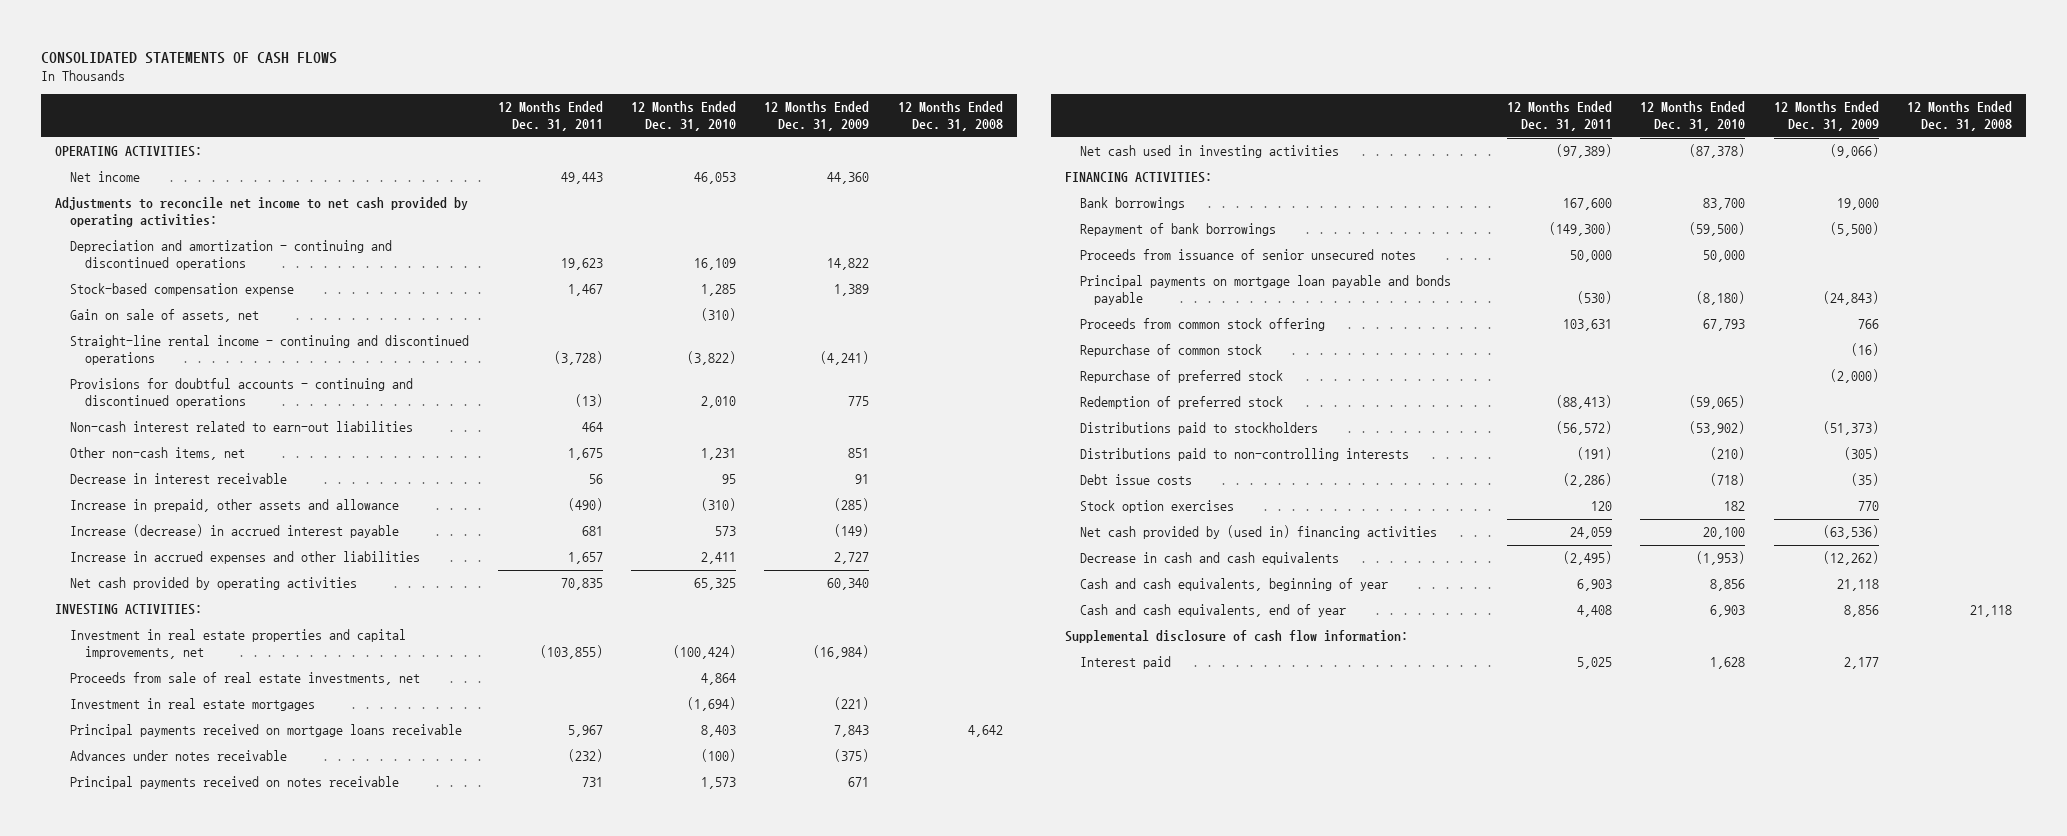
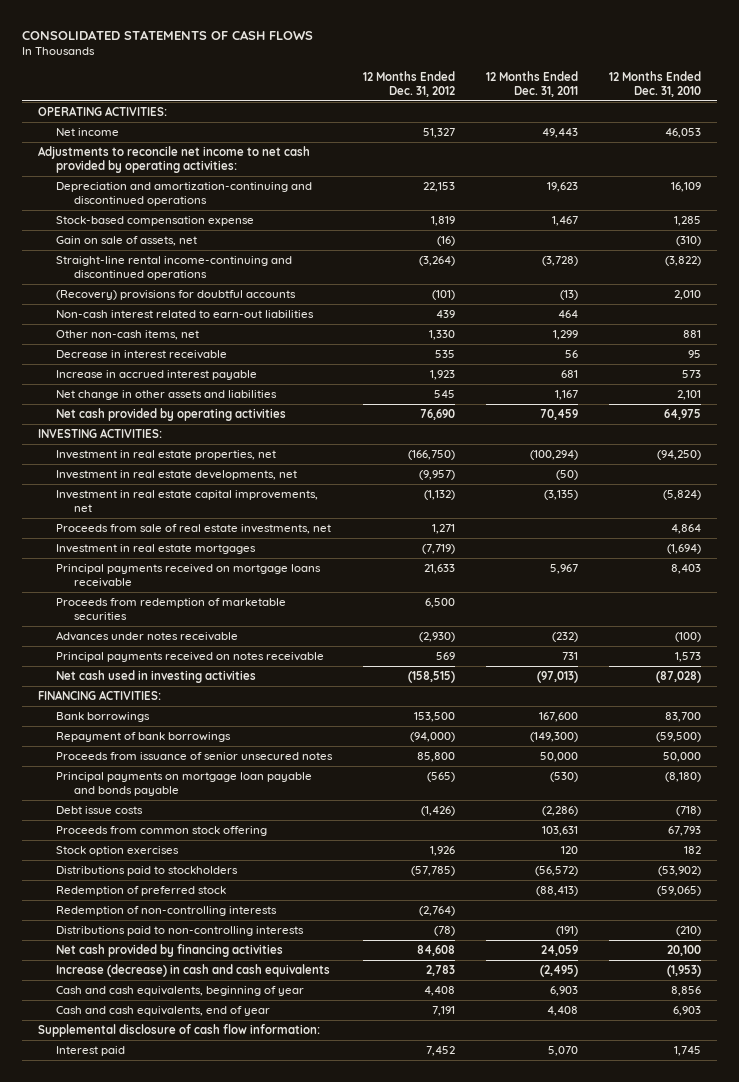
- | 12 Months Ended Dec. 31, 2011 | 12 Months Ended Dec. 31, 2010 | 12 Months Ended Dec. 31, 2009 | 12 Months Ended Dec. 31, 2008
+ | 12 Months Ended Dec. 31, 2012 | 12 Months Ended Dec. 31, 2011 | 12 Months Ended Dec. 31, 2010
- Depreciation and amortization - continuing and discontinued operations | 19,623 | 16,109 | 14,822 |
+ Depreciation and amortization-continuing and discontinued operations | 22,153 | 19,623 | 16,109
- Straight-line rental income - continuing and discontinued operations | (3,728) | (3,822) | (4,241) |
- Provisions for doubtful accounts - continuing and discontinued operations | (13) | 2,010 | 775 |
+ Straight-line rental income-continuing and discontinued operations | (3,264) | (3,728) | (3,822)
+ (Recovery) provisions for doubtful accounts | (101) | (13) | 2,010
- Other non-cash items, net | 1,675 | 1,231 | 851 |
+ Other non-cash items, net | 1,330 | 1,299 | 881
- Increase in prepaid, other assets and allowance | (490) | (310) | (285) |
- Increase (decrease) in accrued interest payable | 681 | 573 | (149) |
- Increase in accrued expenses and other liabilities | 1,657 | 2,411 | 2,727 |
- Net cash provided by operating activities | 70,835 | 65,325 | 60,340 |
+ Increase in accrued interest payable | 1,923 | 681 | 573
+ Net change in other assets and liabilities | 545 | 1,167 | 2,101
+ Net cash provided by operating activities | 76,690 | 70,459 | 64,975
- Investment in real estate properties and capital improvements, net | (103,855) | (100,424) | (16,984) |
+ Investment in real estate properties, net | (166,750) | (100,294) | (94,250)
+ Investment in real estate developments, net | (9,957) | (50) |
+ Investment in real estate capital improvements, net | (1,132) | (3,135) | (5,824)
+ Proceeds from redemption of marketable securities | 6,500 | |
- Net cash used in investing activities | (97,389) | (87,378) | (9,066) |
+ Net cash used in investing activities | (158,515) | (97,013) | (87,028)
moved up: Debt issue costs | (1,426) | (2,286) | (718)
- Repurchase of common stock | | | (16) |
- Repurchase of preferred stock | | | (2,000) |
moved up: Stock option exercises | 1,926 | 120 | 182
moved down: Redemption of preferred stock | | (88,413) | (59,065)
+ Redemption of non-controlling interests | (2,764) | |
- Net cash provided by (used in) financing activities | 24,059 | 20,100 | (63,536) |
- Decrease in cash and cash equivalents | (2,495) | (1,953) | (12,262) |
+ Net cash provided by financing activities | 84,608 | 24,059 | 20,100
+ Increase (decrease) in cash and cash equivalents | 2,783 | (2,495) | (1,953)
- Interest paid | 5,025 | 1,628 | 2,177 |
+ Interest paid | 7,452 | 5,070 | 1,745

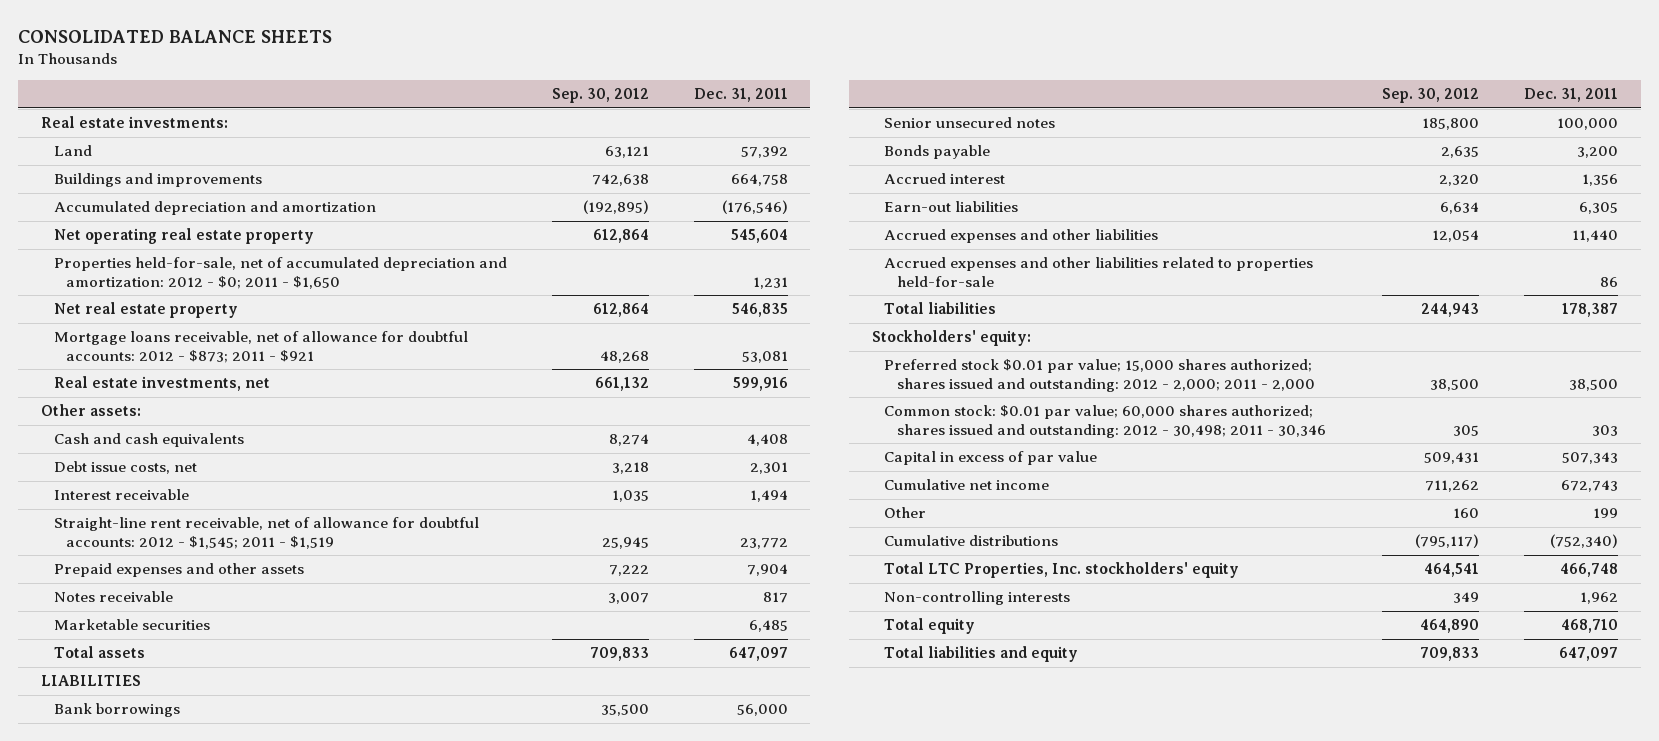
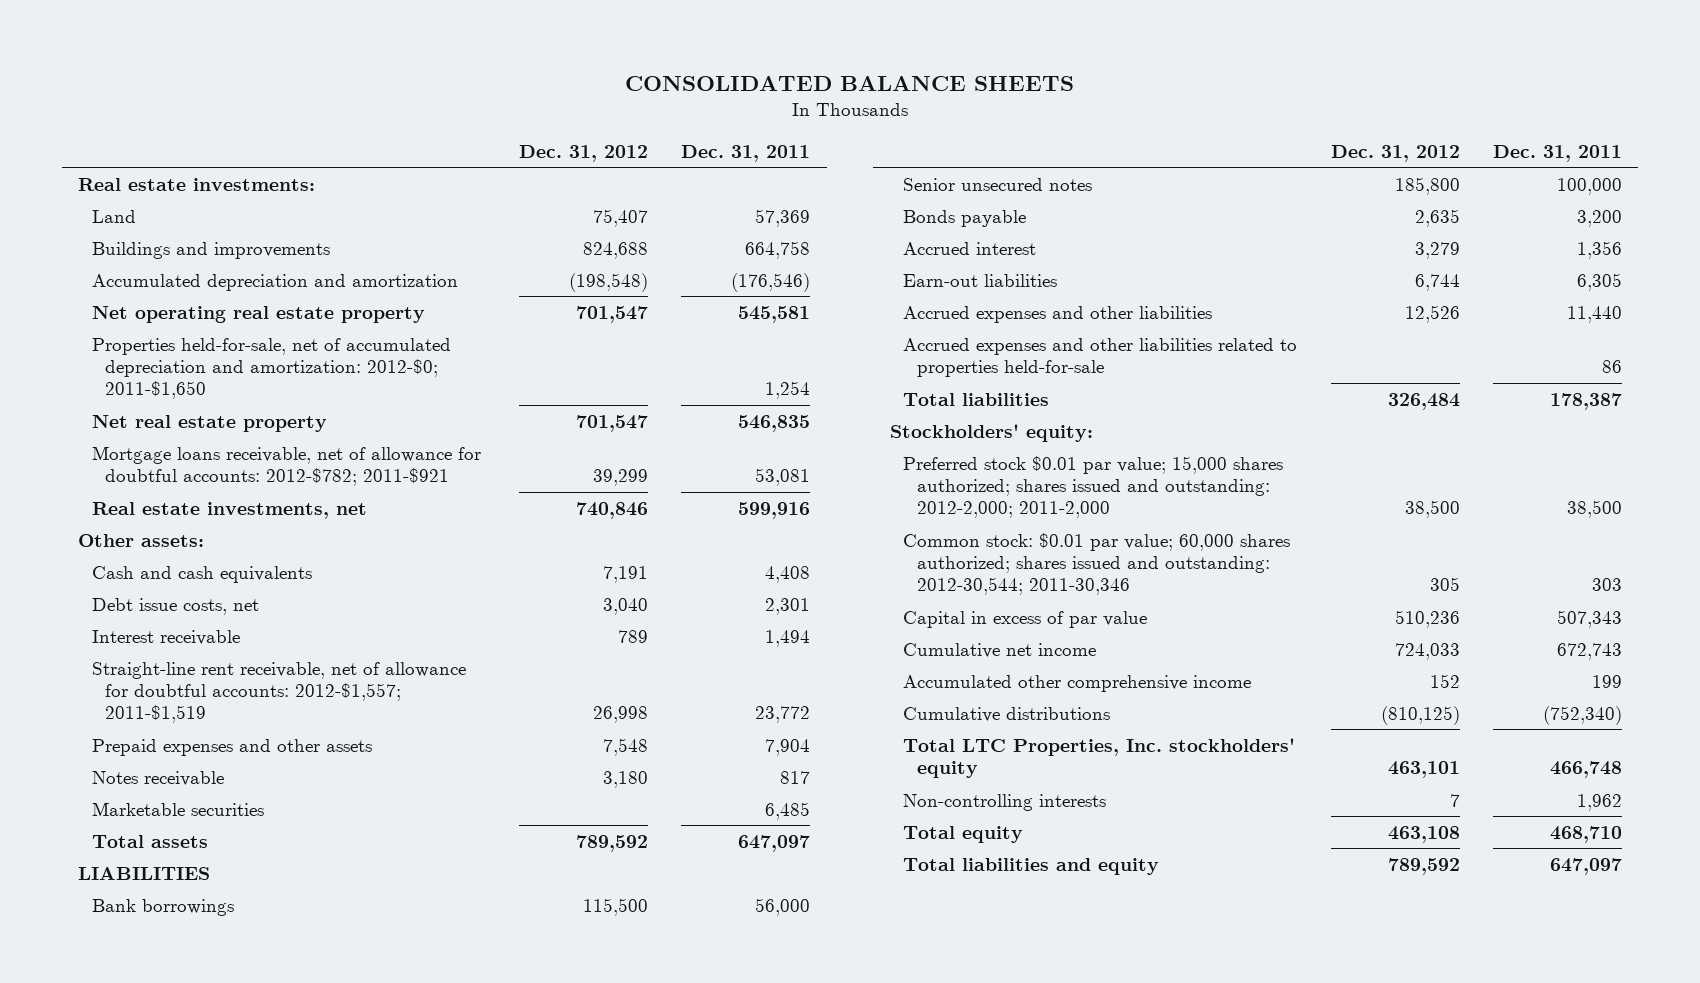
- | Sep. 30, 2012 | Dec. 31, 2011
+ | Dec. 31, 2012 | Dec. 31, 2011
- Land | 63,121 | 57,392
+ Land | 75,407 | 57,369
- Net operating real estate property | 612,864 | 545,604
- Properties held-for-sale, net of accumulated depreciation and amortization: 2012 - $0; 2011 - $1,650 | | 1,231
+ Net operating real estate property | 701,547 | 545,581
+ Properties held-for-sale, net of accumulated depreciation and amortization: 2012-$0; 2011-$1,650 | | 1,254
- Mortgage loans receivable, net of allowance for doubtful accounts: 2012 - $873; 2011 - $921 | 48,268 | 53,081
+ Mortgage loans receivable, net of allowance for doubtful accounts: 2012-$782; 2011-$921 | 39,299 | 53,081
- Straight-line rent receivable, net of allowance for doubtful accounts: 2012 - $1,545; 2011 - $1,519 | 25,945 | 23,772
+ Straight-line rent receivable, net of allowance for doubtful accounts: 2012-$1,557; 2011-$1,519 | 26,998 | 23,772
- Preferred stock $0.01 par value; 15,000 shares authorized; shares issued and outstanding: 2012 - 2,000; 2011 - 2,000 | 38,500 | 38,500
- Common stock: $0.01 par value; 60,000 shares authorized; shares issued and outstanding: 2012 - 30,498; 2011 - 30,346 | 305 | 303
+ Preferred stock $0.01 par value; 15,000 shares authorized; shares issued and outstanding: 2012-2,000; 2011-2,000 | 38,500 | 38,500
+ Common stock: $0.01 par value; 60,000 shares authorized; shares issued and outstanding: 2012-30,544; 2011-30,346 | 305 | 303
- Other | 160 | 199
+ Accumulated other comprehensive income | 152 | 199

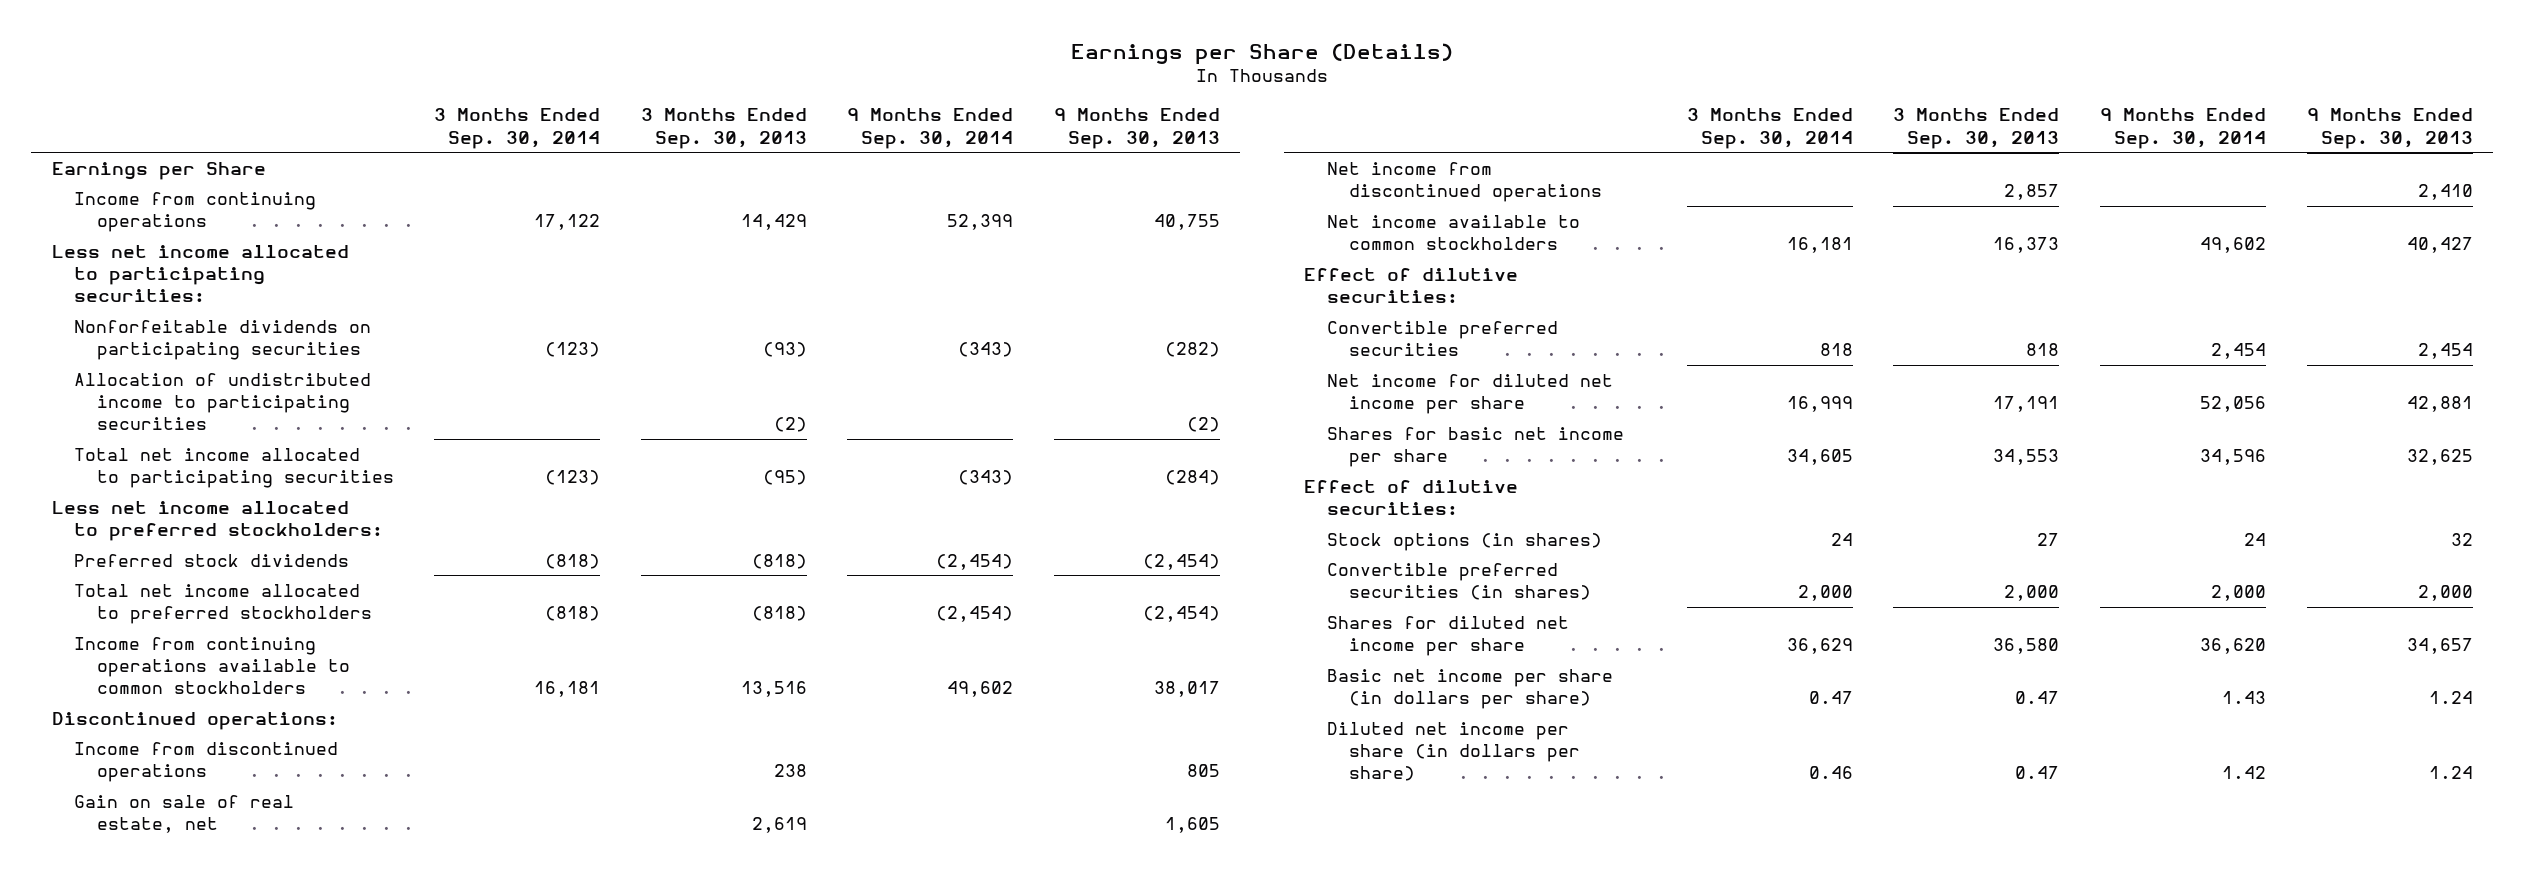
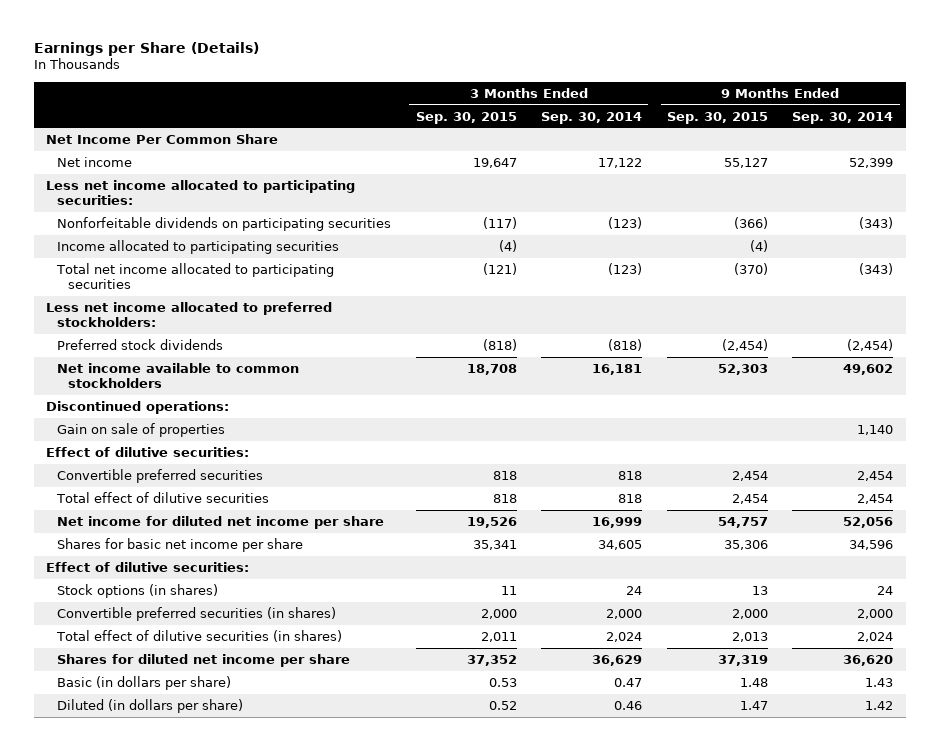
- | 3 Months Ended Sep. 30, 2014 | 3 Months Ended Sep. 30, 2013 | 9 Months Ended Sep. 30, 2014 | 9 Months Ended Sep. 30, 2013
+ | 3 Months Ended Sep. 30, 2015 | 3 Months Ended Sep. 30, 2014 | 9 Months Ended Sep. 30, 2015 | 9 Months Ended Sep. 30, 2014
- Earnings per Share
- Income from continuing operations | 17,122 | 14,429 | 52,399 | 40,755
+ Net Income Per Common Share
+ Net income | 19,647 | 17,122 | 55,127 | 52,399
- Allocation of undistributed income to participating securities | | (2) | | (2)
+ Income allocated to participating securities | (4) | | (4) |
- Total net income allocated to preferred stockholders | (818) | (818) | (2,454) | (2,454)
- Income from continuing operations available to common stockholders | 16,181 | 13,516 | 49,602 | 38,017
- Income from discontinued operations | | 238 | | 805
- Gain on sale of real estate, net | | 2,619 | | 1,605
- Net income from discontinued operations | | 2,857 | | 2,410
moved down: Discontinued operations:
+ Gain on sale of properties | | | | 1,140
+ Total effect of dilutive securities | 818 | 818 | 2,454 | 2,454
+ Total effect of dilutive securities (in shares) | 2,011 | 2,024 | 2,013 | 2,024
- Basic net income per share (in dollars per share) | 0.47 | 0.47 | 1.43 | 1.24
- Diluted net income per share (in dollars per share) | 0.46 | 0.47 | 1.42 | 1.24
+ Basic (in dollars per share) | 0.53 | 0.47 | 1.48 | 1.43
+ Diluted (in dollars per share) | 0.52 | 0.46 | 1.47 | 1.42

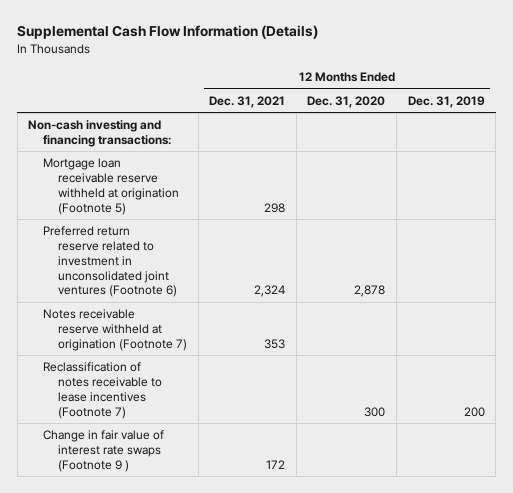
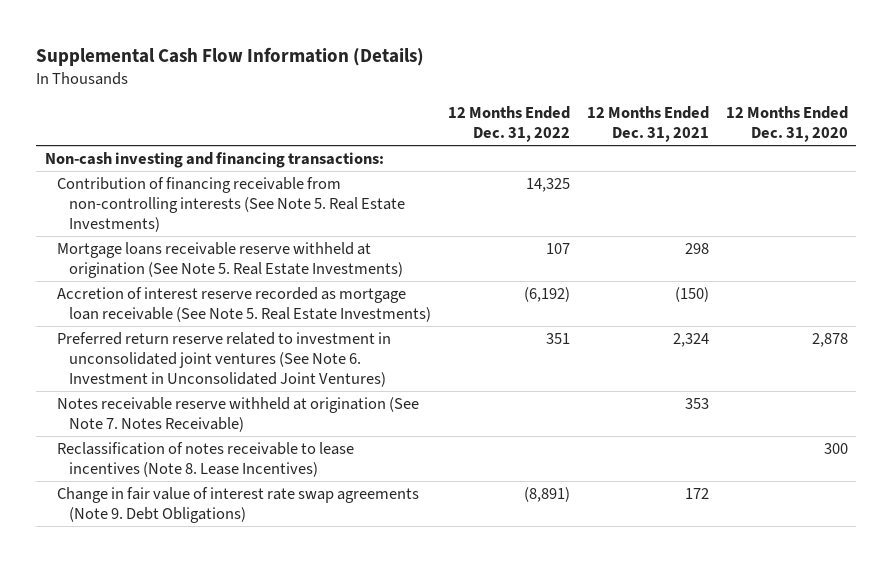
- | 12 Months Ended Dec. 31, 2021 | 12 Months Ended Dec. 31, 2020 | 12 Months Ended Dec. 31, 2019
+ | 12 Months Ended Dec. 31, 2022 | 12 Months Ended Dec. 31, 2021 | 12 Months Ended Dec. 31, 2020
- Mortgage loan receivable reserve withheld at origination (Footnote 5) | 298 | |
- Preferred return reserve related to investment in unconsolidated joint ventures (Footnote 6) | 2,324 | 2,878 |
- Notes receivable reserve withheld at origination (Footnote 7) | 353 | |
- Reclassification of notes receivable to lease incentives (Footnote 7) | | 300 | 200
- Change in fair value of interest rate swaps (Footnote 9 ) | 172 | |
+ Contribution of financing receivable from non-controlling interests (See Note 5. Real Estate Investments) | 14,325 | |
+ Mortgage loans receivable reserve withheld at origination (See Note 5. Real Estate Investments) | 107 | 298 |
+ Accretion of interest reserve recorded as mortgage loan receivable (See Note 5. Real Estate Investments) | (6,192) | (150) |
+ Preferred return reserve related to investment in unconsolidated joint ventures (See Note 6. Investment in Unconsolidated Joint Ventures) | 351 | 2,324 | 2,878
+ Notes receivable reserve withheld at origination (See Note 7. Notes Receivable) | | 353 |
+ Reclassification of notes receivable to lease incentives (Note 8. Lease Incentives) | | | 300
+ Change in fair value of interest rate swap agreements (Note 9. Debt Obligations) | (8,891) | 172 |

